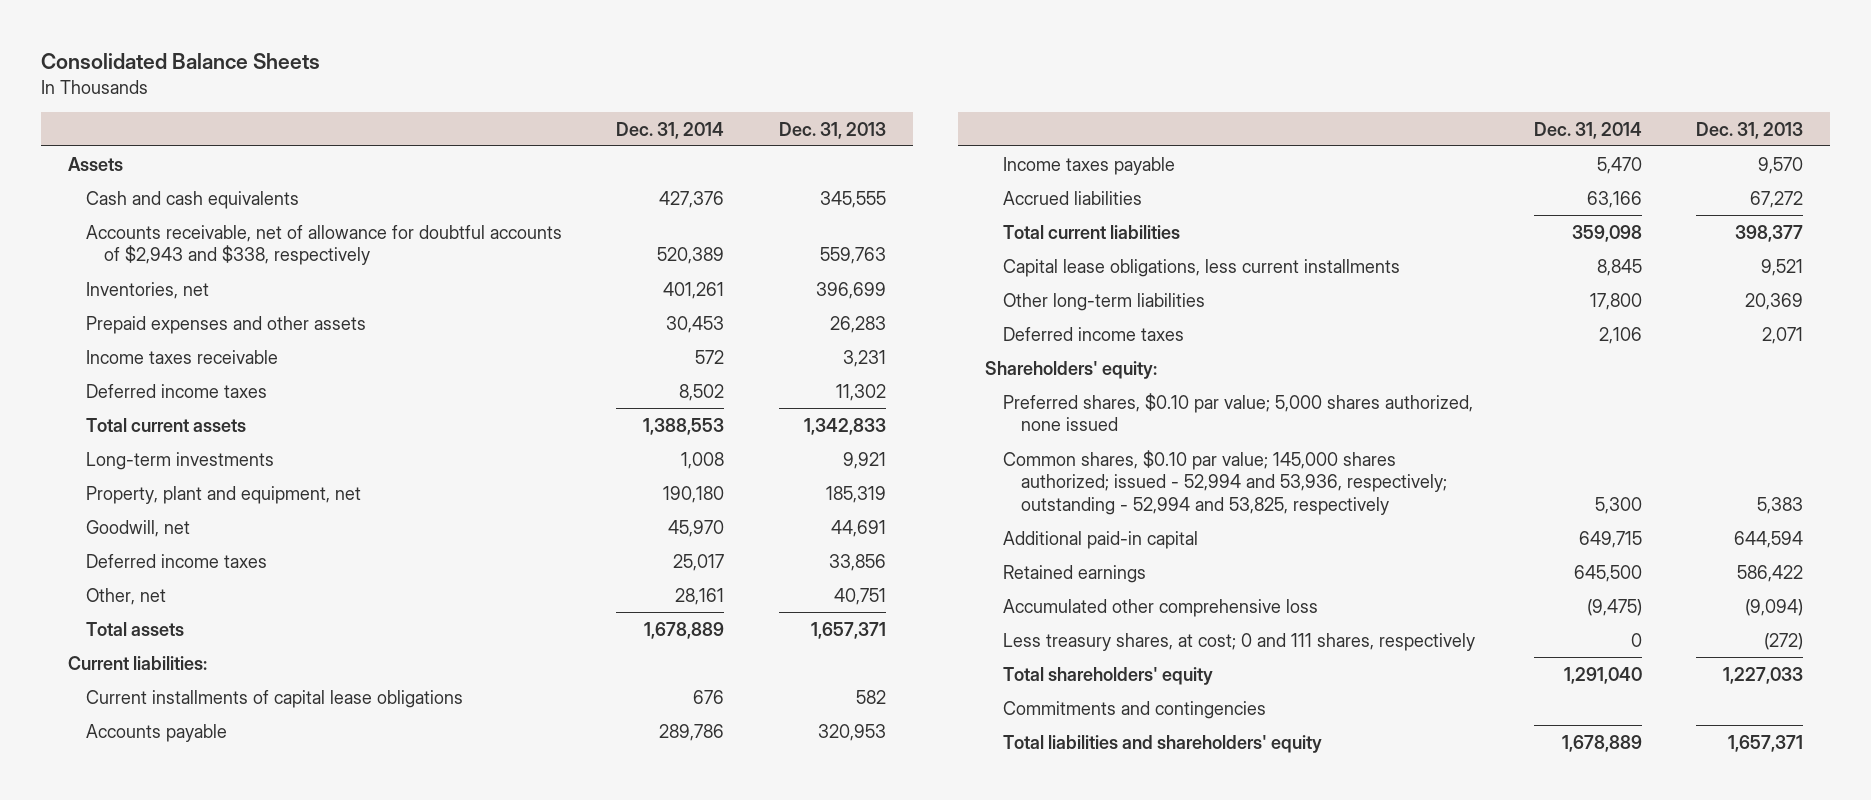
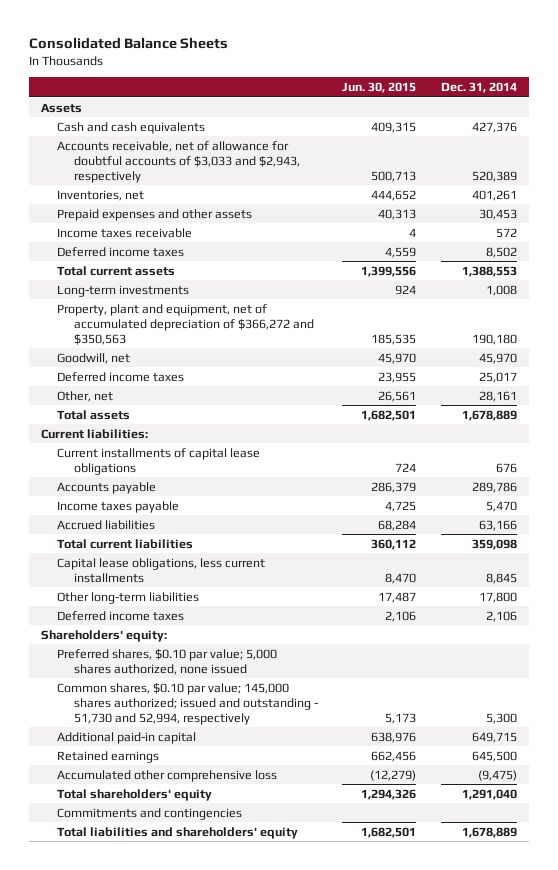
- | Dec. 31, 2014 | Dec. 31, 2013
+ | Jun. 30, 2015 | Dec. 31, 2014
- Accounts receivable, net of allowance for doubtful accounts of $2,943 and $338, respectively | 520,389 | 559,763
+ Accounts receivable, net of allowance for doubtful accounts of $3,033 and $2,943, respectively | 500,713 | 520,389
- Property, plant and equipment, net | 190,180 | 185,319
+ Property, plant and equipment, net of accumulated depreciation of $366,272 and $350,563 | 185,535 | 190,180
- Common shares, $0.10 par value; 145,000 shares authorized; issued - 52,994 and 53,936, respectively; outstanding - 52,994 and 53,825, respectively | 5,300 | 5,383
+ Common shares, $0.10 par value; 145,000 shares authorized; issued and outstanding - 51,730 and 52,994, respectively | 5,173 | 5,300
- Less treasury shares, at cost; 0 and 111 shares, respectively | 0 | (272)

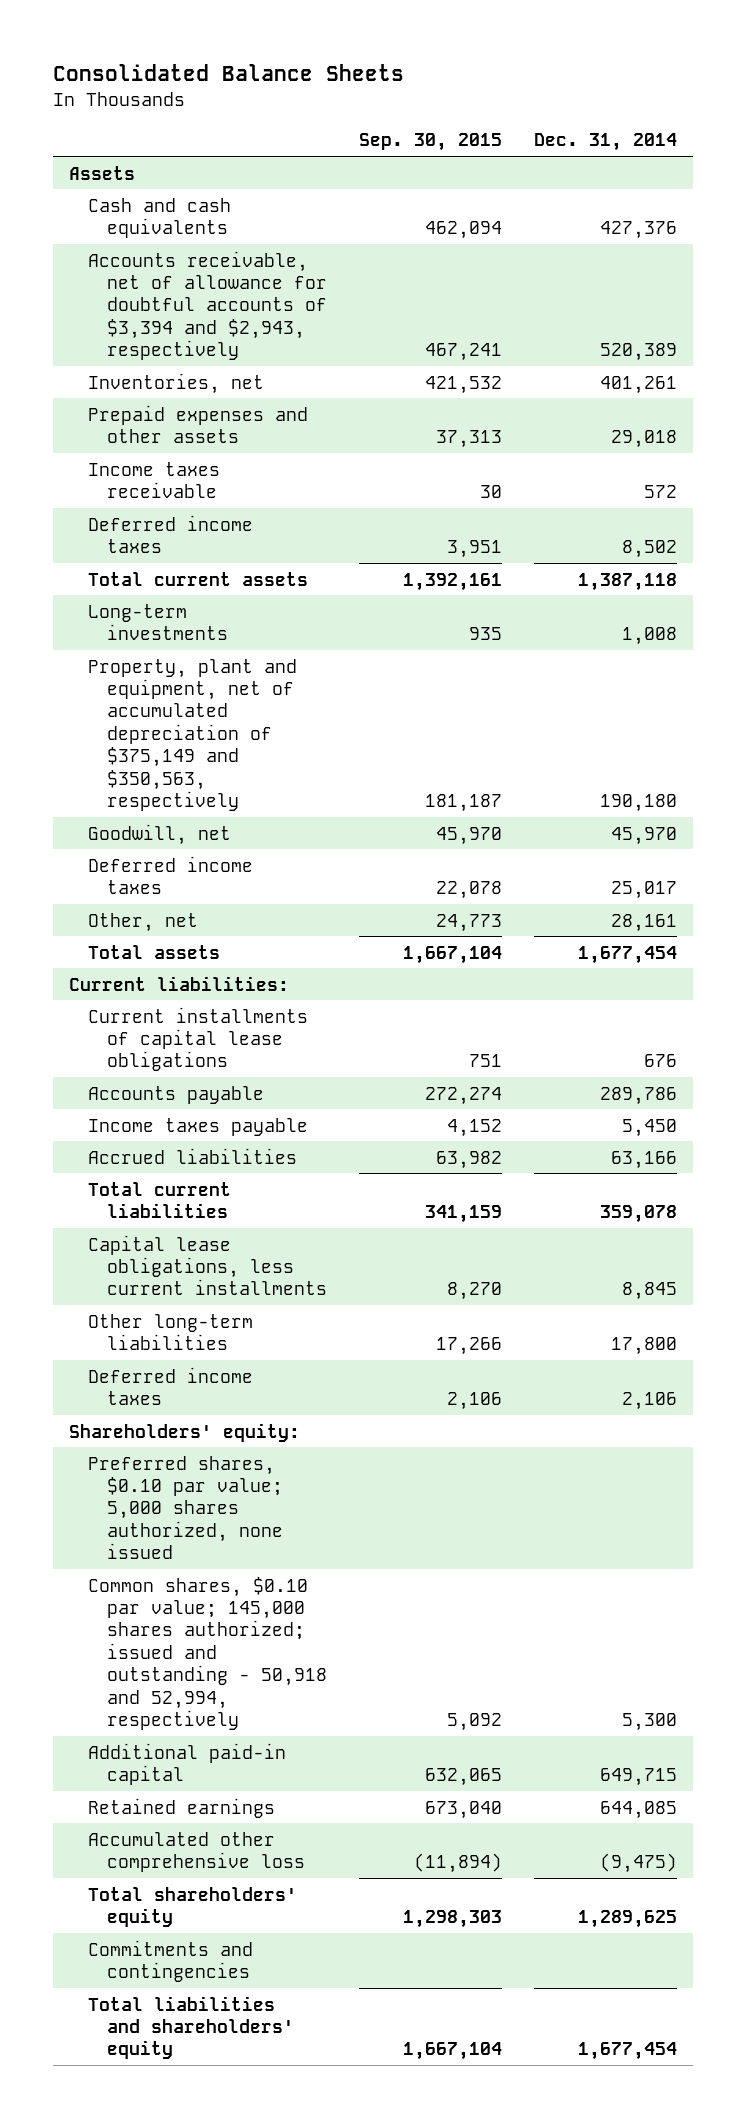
- | Jun. 30, 2015 | Dec. 31, 2014
+ | Sep. 30, 2015 | Dec. 31, 2014
- Accounts receivable, net of allowance for doubtful accounts of $3,033 and $2,943, respectively | 500,713 | 520,389
+ Accounts receivable, net of allowance for doubtful accounts of $3,394 and $2,943, respectively | 467,241 | 520,389
- Prepaid expenses and other assets | 40,313 | 30,453
+ Prepaid expenses and other assets | 37,313 | 29,018
- Total current assets | 1,399,556 | 1,388,553
+ Total current assets | 1,392,161 | 1,387,118
- Property, plant and equipment, net of accumulated depreciation of $366,272 and $350,563 | 185,535 | 190,180
+ Property, plant and equipment, net of accumulated depreciation of $375,149 and $350,563, respectively | 181,187 | 190,180
- Total assets | 1,682,501 | 1,678,889
+ Total assets | 1,667,104 | 1,677,454
- Income taxes payable | 4,725 | 5,470
+ Income taxes payable | 4,152 | 5,450
- Total current liabilities | 360,112 | 359,098
+ Total current liabilities | 341,159 | 359,078
- Common shares, $0.10 par value; 145,000 shares authorized; issued and outstanding - 51,730 and 52,994, respectively | 5,173 | 5,300
+ Common shares, $0.10 par value; 145,000 shares authorized; issued and outstanding - 50,918 and 52,994, respectively | 5,092 | 5,300
- Retained earnings | 662,456 | 645,500
+ Retained earnings | 673,040 | 644,085
- Total shareholders' equity | 1,294,326 | 1,291,040
+ Total shareholders' equity | 1,298,303 | 1,289,625
- Total liabilities and shareholders' equity | 1,682,501 | 1,678,889
+ Total liabilities and shareholders' equity | 1,667,104 | 1,677,454

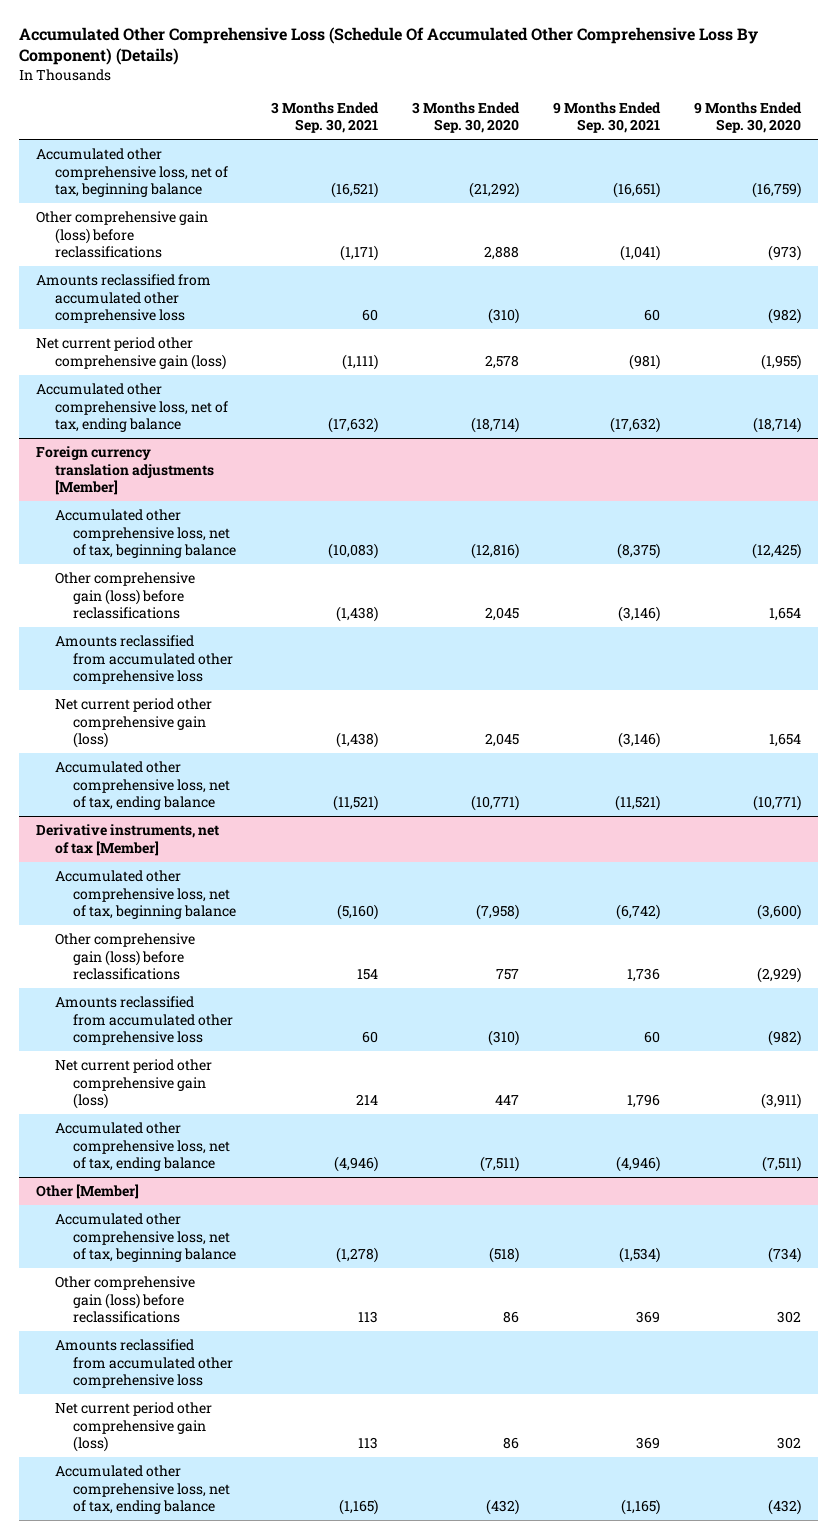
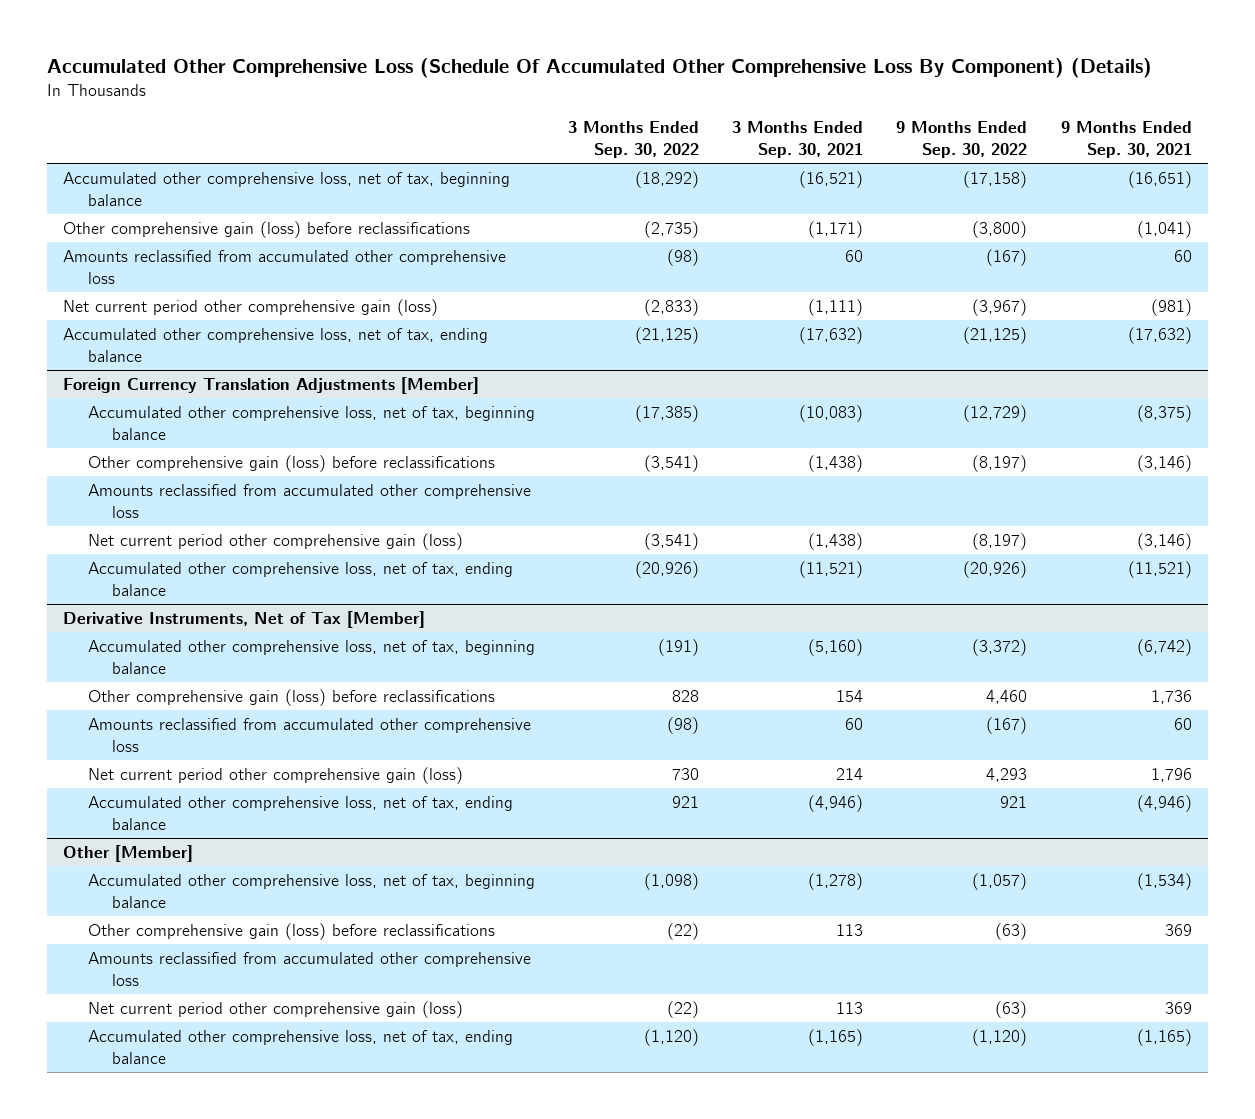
- | 3 Months Ended Sep. 30, 2021 | 3 Months Ended Sep. 30, 2020 | 9 Months Ended Sep. 30, 2021 | 9 Months Ended Sep. 30, 2020
+ | 3 Months Ended Sep. 30, 2022 | 3 Months Ended Sep. 30, 2021 | 9 Months Ended Sep. 30, 2022 | 9 Months Ended Sep. 30, 2021
- Foreign currency translation adjustments [Member]
+ Foreign Currency Translation Adjustments [Member]
- Derivative instruments, net of tax [Member]
+ Derivative Instruments, Net of Tax [Member]

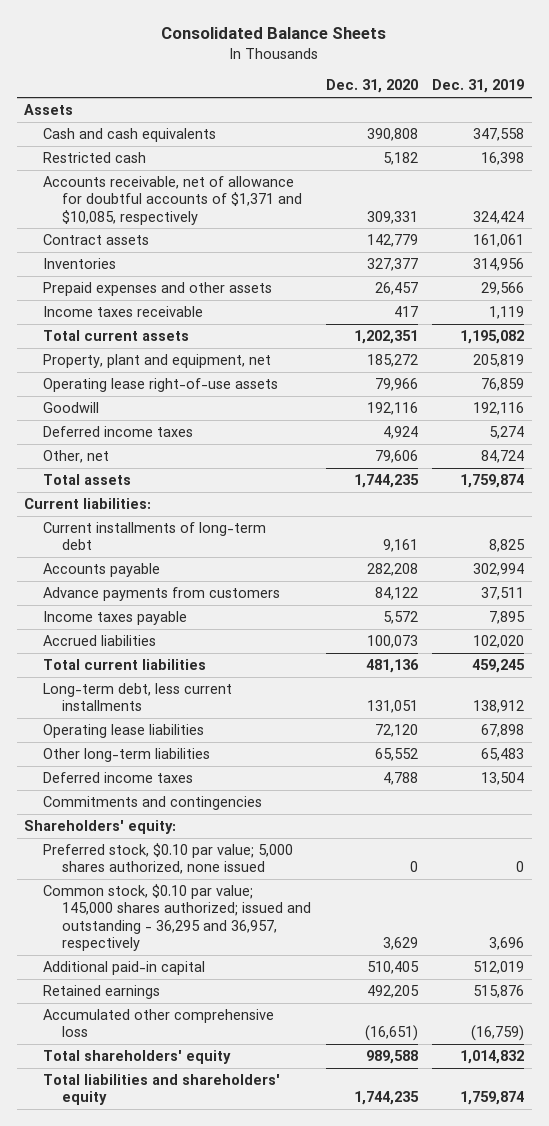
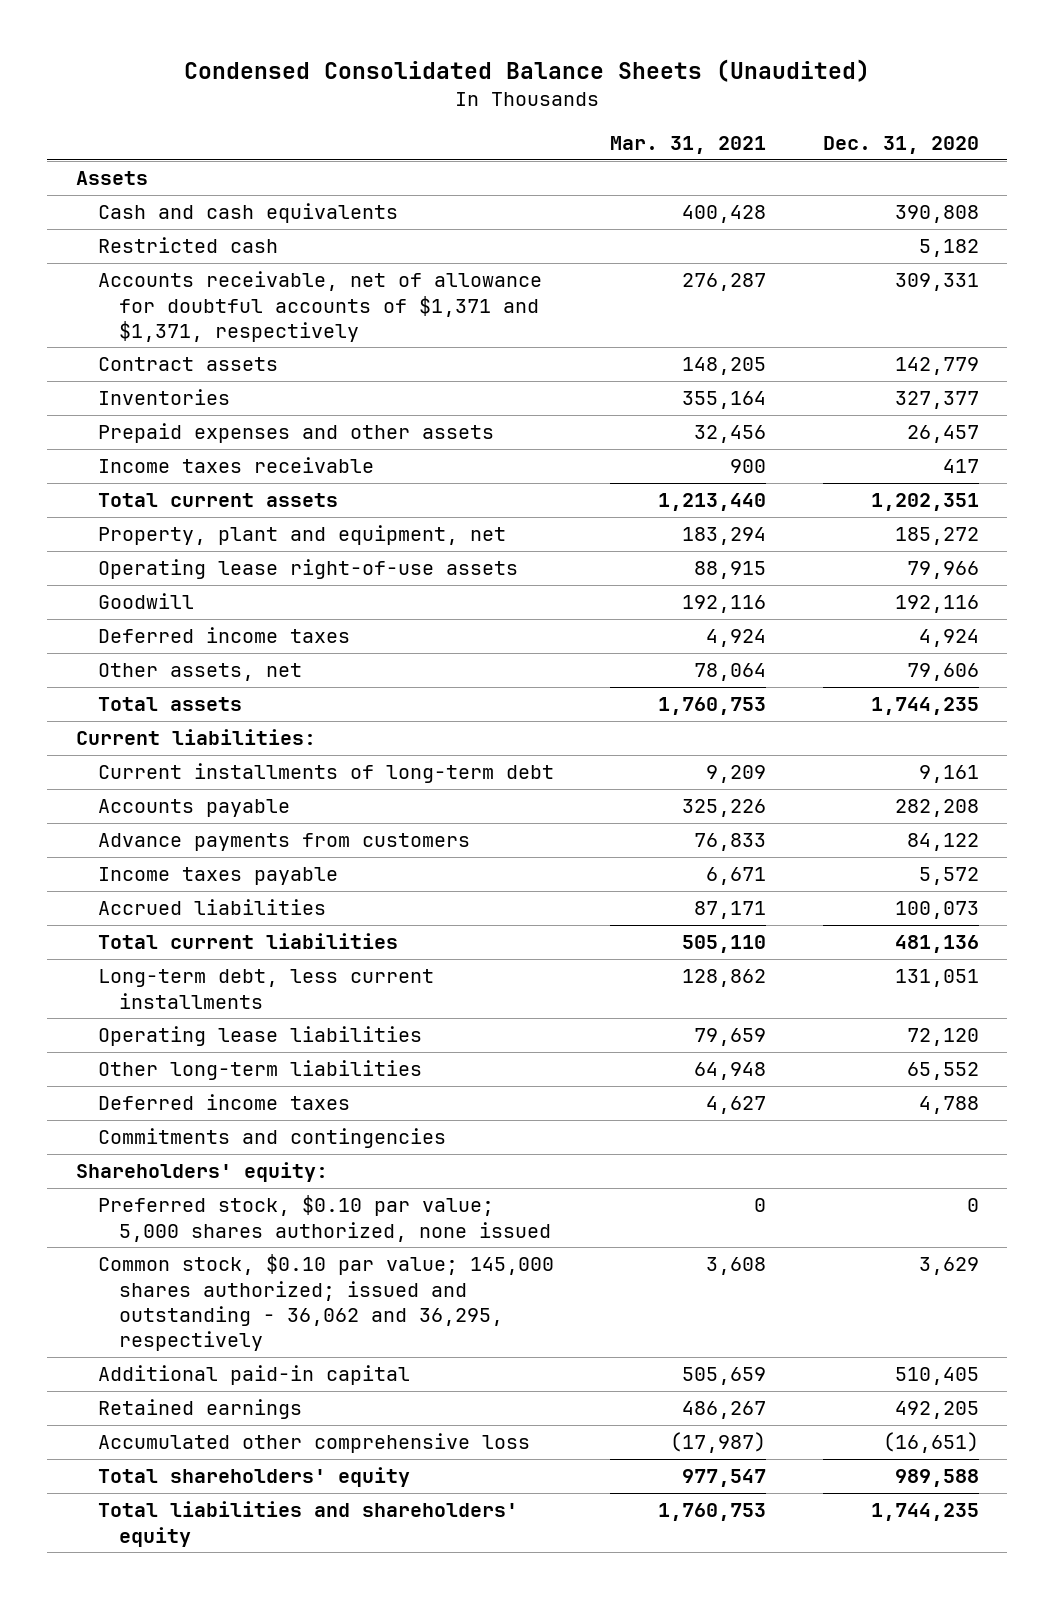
- Consolidated Balance Sheets
+ Condensed Consolidated Balance Sheets (Unaudited)
- | Dec. 31, 2020 | Dec. 31, 2019
+ | Mar. 31, 2021 | Dec. 31, 2020
- Accounts receivable, net of allowance for doubtful accounts of $1,371 and $10,085, respectively | 309,331 | 324,424
+ Accounts receivable, net of allowance for doubtful accounts of $1,371 and $1,371, respectively | 276,287 | 309,331
- Other, net | 79,606 | 84,724
+ Other assets, net | 78,064 | 79,606
- Common stock, $0.10 par value; 145,000 shares authorized; issued and outstanding - 36,295 and 36,957, respectively | 3,629 | 3,696
+ Common stock, $0.10 par value; 145,000 shares authorized; issued and outstanding - 36,062 and 36,295, respectively | 3,608 | 3,629

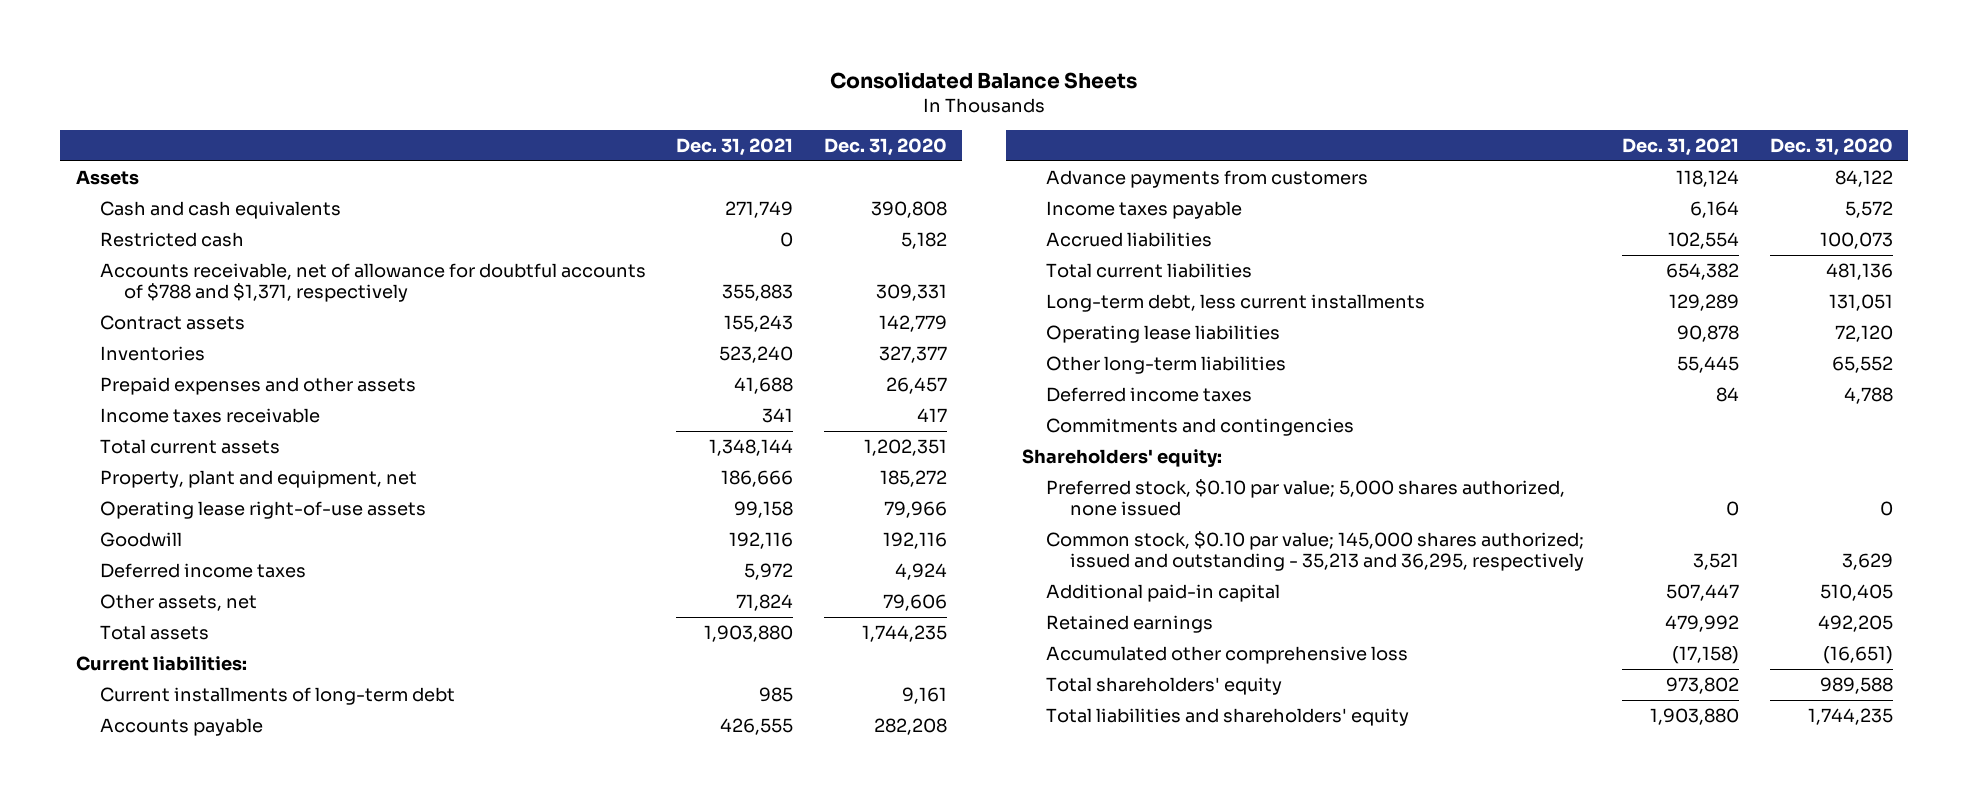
- Condensed Consolidated Balance Sheets (Unaudited)
+ Consolidated Balance Sheets
- | Mar. 31, 2021 | Dec. 31, 2020
+ | Dec. 31, 2021 | Dec. 31, 2020
- Accounts receivable, net of allowance for doubtful accounts of $1,371 and $1,371, respectively | 276,287 | 309,331
+ Accounts receivable, net of allowance for doubtful accounts of $788 and $1,371, respectively | 355,883 | 309,331
- Common stock, $0.10 par value; 145,000 shares authorized; issued and outstanding - 36,062 and 36,295, respectively | 3,608 | 3,629
+ Common stock, $0.10 par value; 145,000 shares authorized; issued and outstanding - 35,213 and 36,295, respectively | 3,521 | 3,629

